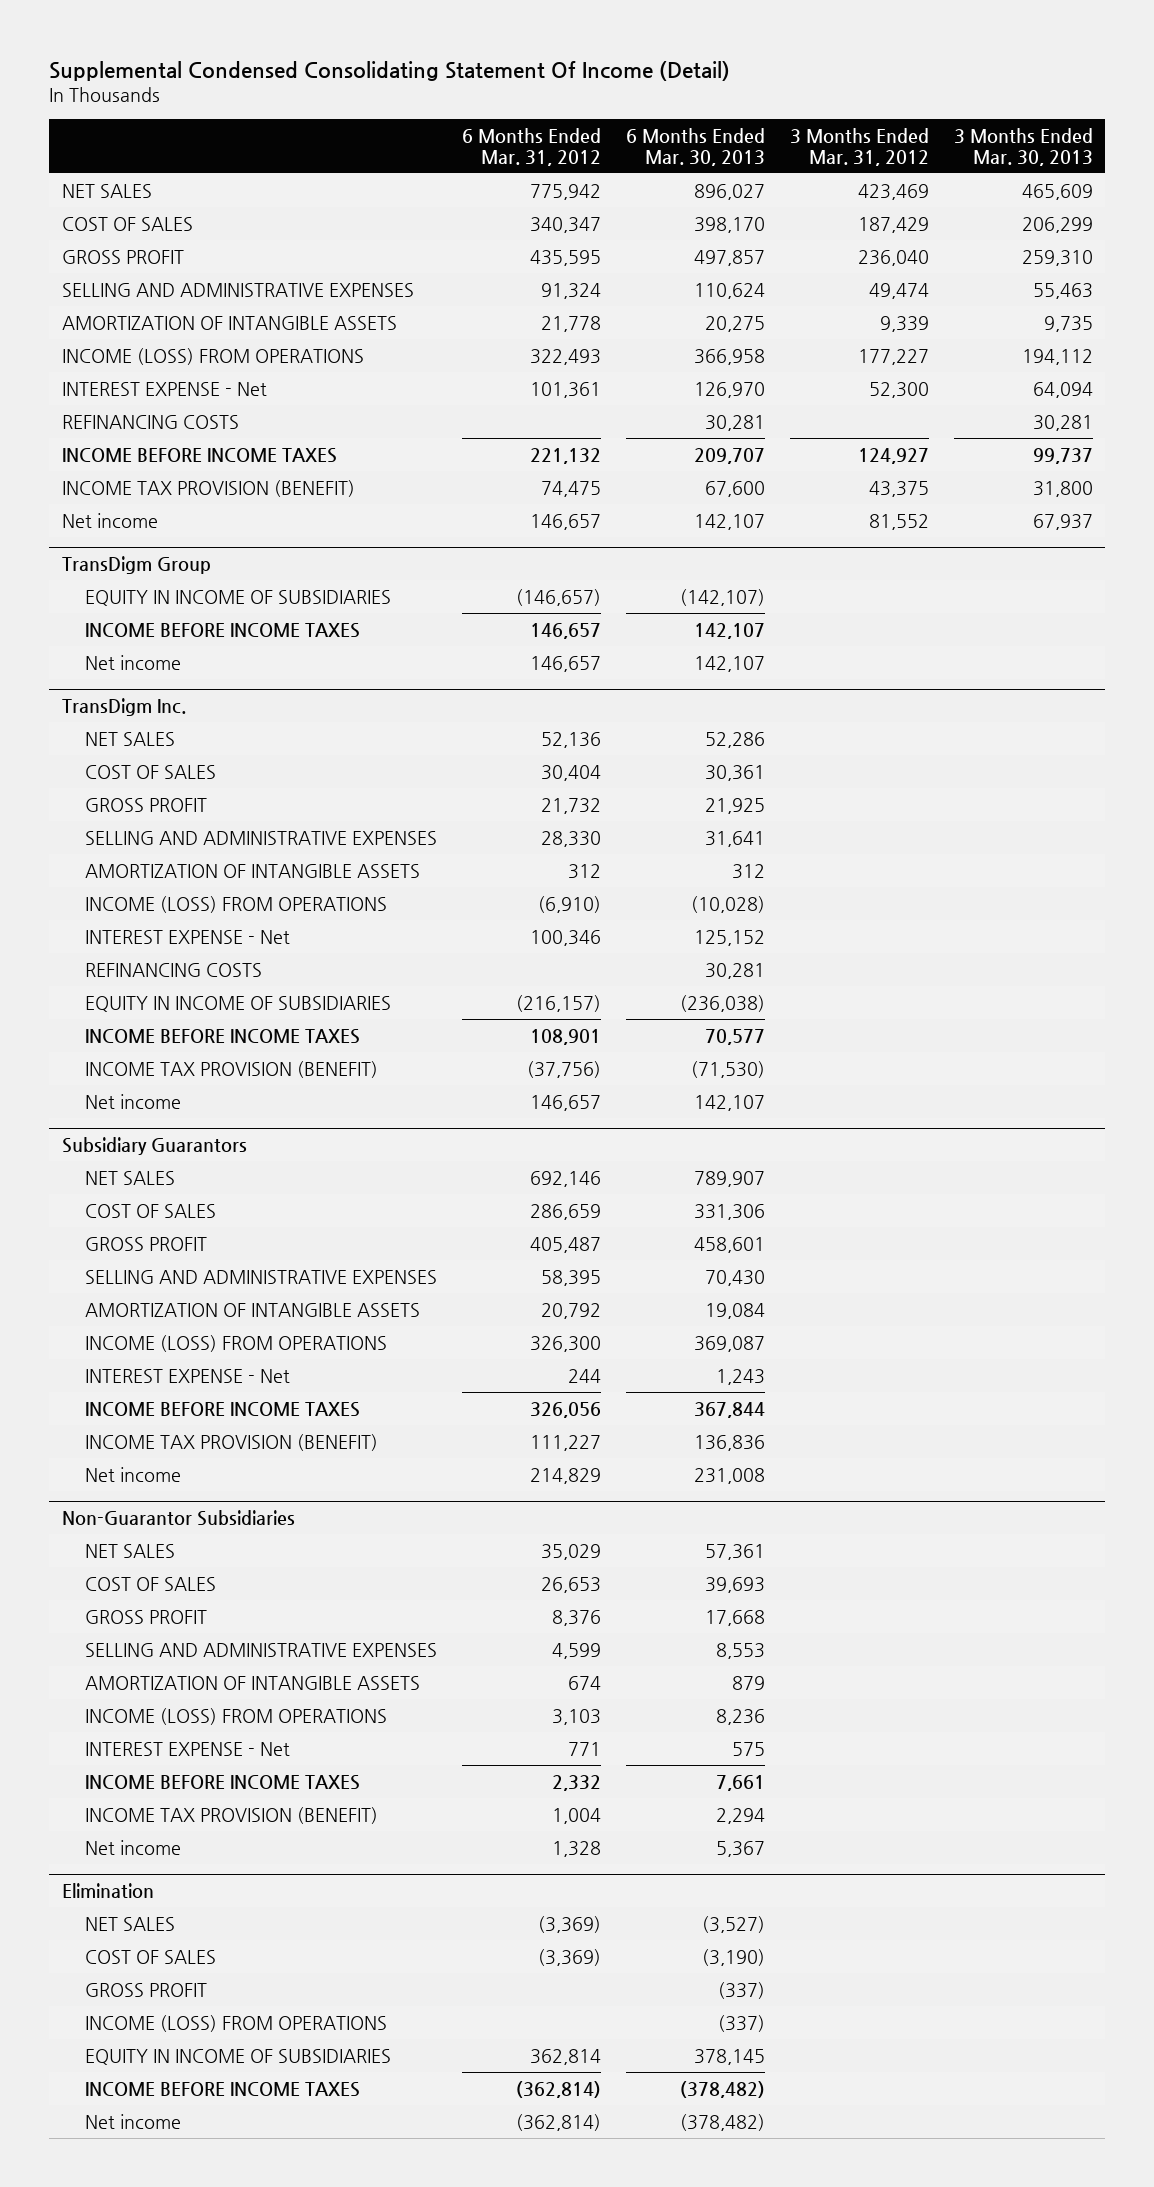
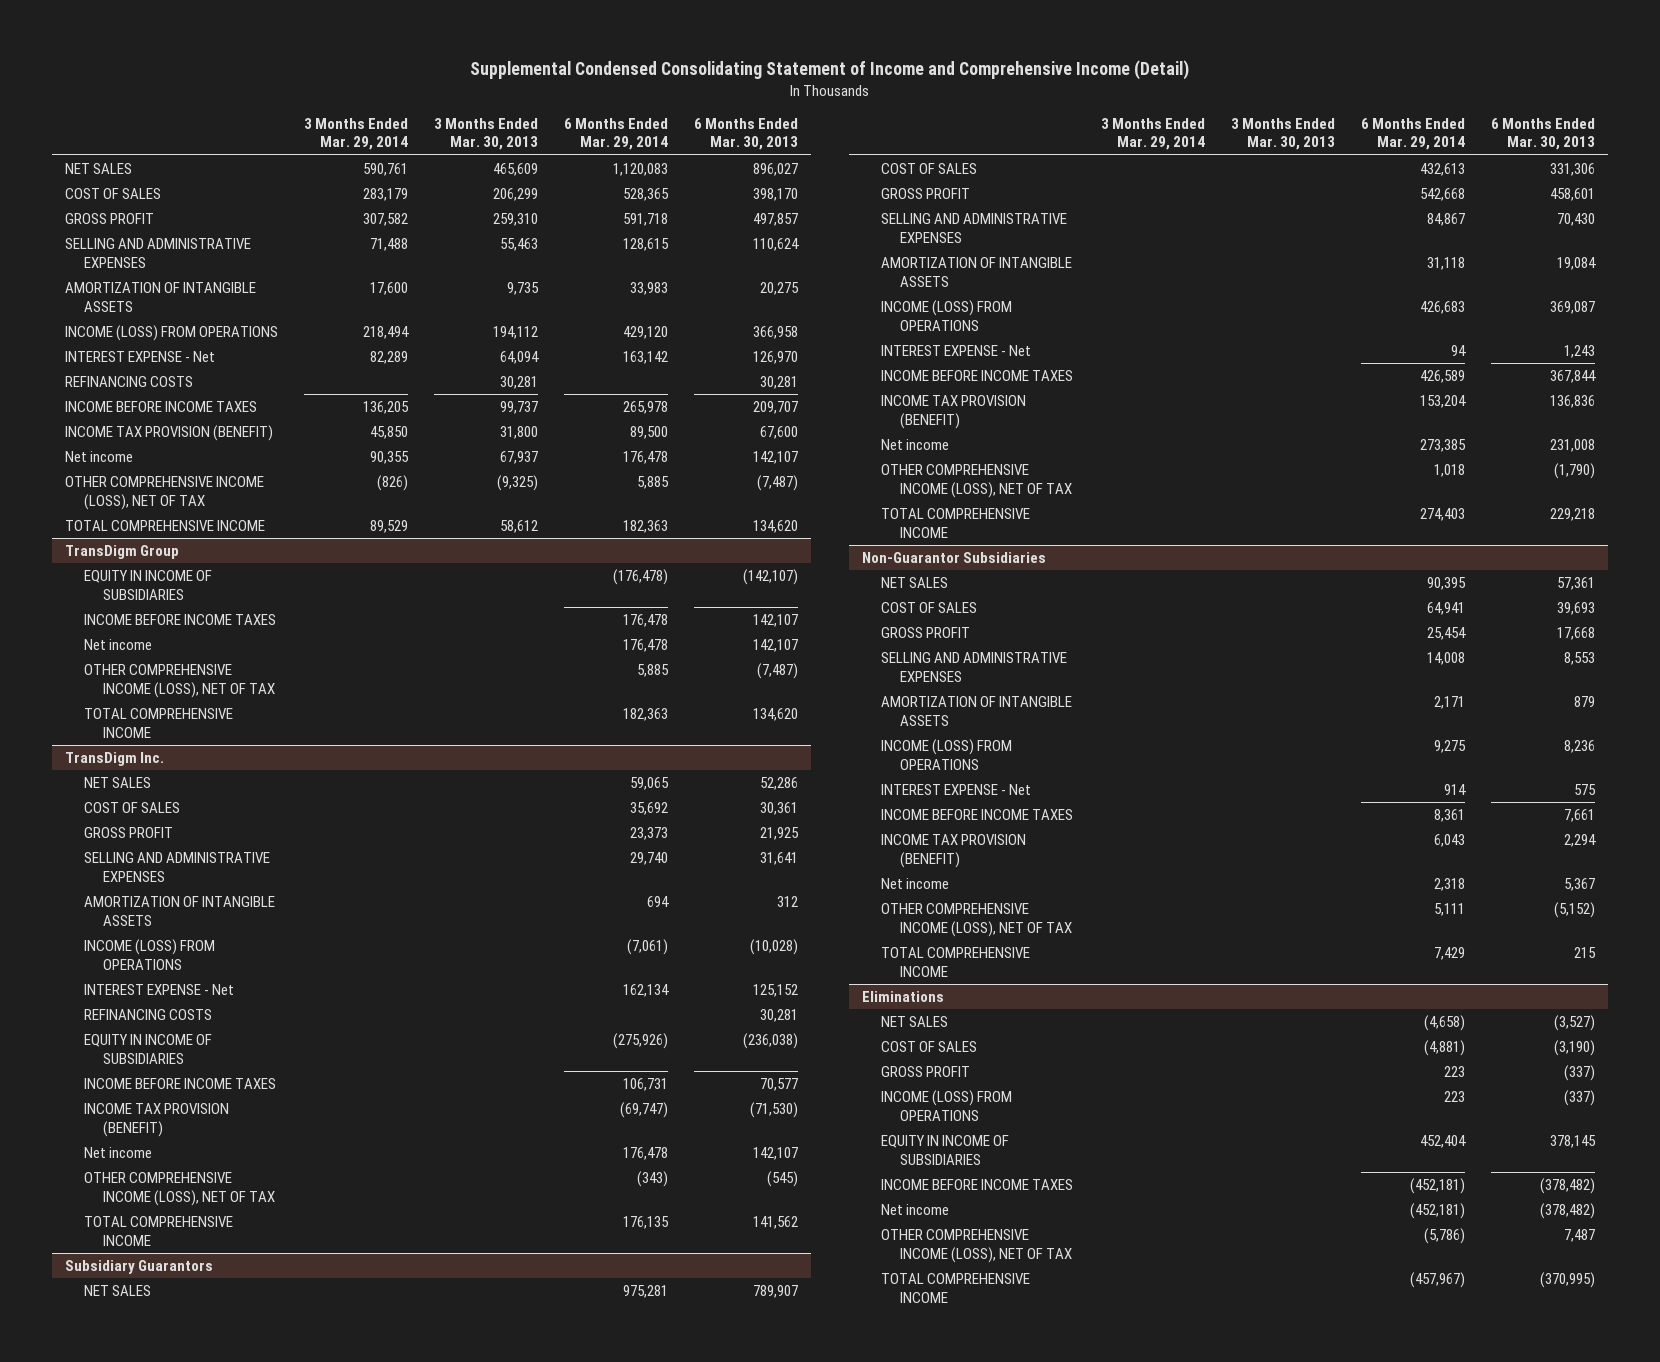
- Supplemental Condensed Consolidating Statement Of Income (Detail)
+ Supplemental Condensed Consolidating Statement of Income and Comprehensive Income (Detail)
- | 6 Months Ended Mar. 31, 2012 | 6 Months Ended Mar. 30, 2013 | 3 Months Ended Mar. 31, 2012 | 3 Months Ended Mar. 30, 2013
+ | 3 Months Ended Mar. 29, 2014 | 3 Months Ended Mar. 30, 2013 | 6 Months Ended Mar. 29, 2014 | 6 Months Ended Mar. 30, 2013
+ OTHER COMPREHENSIVE INCOME (LOSS), NET OF TAX | (826) | (9,325) | 5,885 | (7,487)
+ TOTAL COMPREHENSIVE INCOME | 89,529 | 58,612 | 182,363 | 134,620
@ TransDigm Group
+ OTHER COMPREHENSIVE INCOME (LOSS), NET OF TAX | | | 5,885 | (7,487)
+ TOTAL COMPREHENSIVE INCOME | | | 182,363 | 134,620
@ TransDigm Inc.
+ OTHER COMPREHENSIVE INCOME (LOSS), NET OF TAX | | | (343) | (545)
+ TOTAL COMPREHENSIVE INCOME | | | 176,135 | 141,562
@ Subsidiary Guarantors
+ OTHER COMPREHENSIVE INCOME (LOSS), NET OF TAX | | | 1,018 | (1,790)
+ TOTAL COMPREHENSIVE INCOME | | | 274,403 | 229,218
- Elimination
@ Non-Guarantor Subsidiaries
+ OTHER COMPREHENSIVE INCOME (LOSS), NET OF TAX | | | 5,111 | (5,152)
+ TOTAL COMPREHENSIVE INCOME | | | 7,429 | 215
+ Eliminations
+ OTHER COMPREHENSIVE INCOME (LOSS), NET OF TAX | | | (5,786) | 7,487
+ TOTAL COMPREHENSIVE INCOME | | | (457,967) | (370,995)

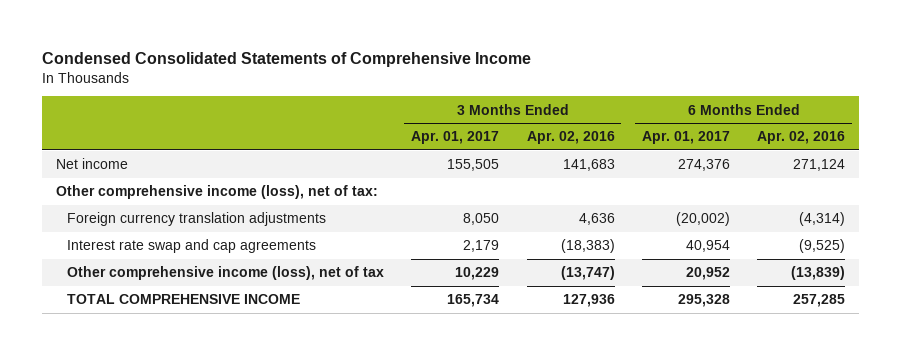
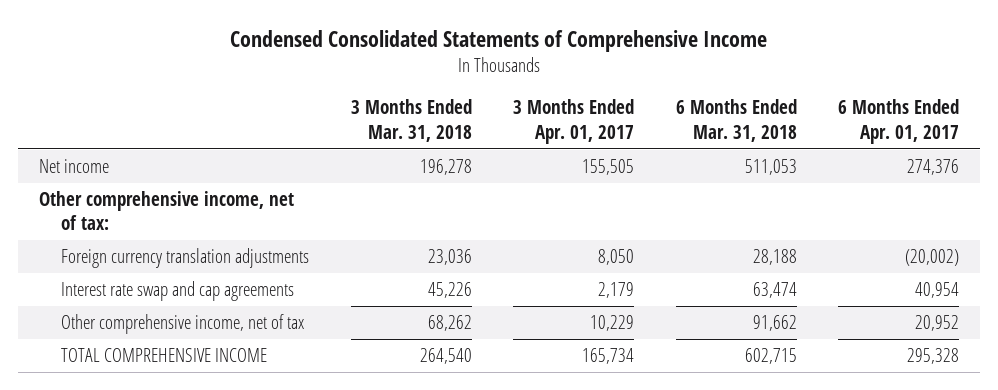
- | 3 Months Ended Apr. 01, 2017 | 3 Months Ended Apr. 02, 2016 | 6 Months Ended Apr. 01, 2017 | 6 Months Ended Apr. 02, 2016
+ | 3 Months Ended Mar. 31, 2018 | 3 Months Ended Apr. 01, 2017 | 6 Months Ended Mar. 31, 2018 | 6 Months Ended Apr. 01, 2017
- Other comprehensive income (loss), net of tax:
+ Other comprehensive income, net of tax:
- Other comprehensive income (loss), net of tax | 10,229 | (13,747) | 20,952 | (13,839)
+ Other comprehensive income, net of tax | 68,262 | 10,229 | 91,662 | 20,952

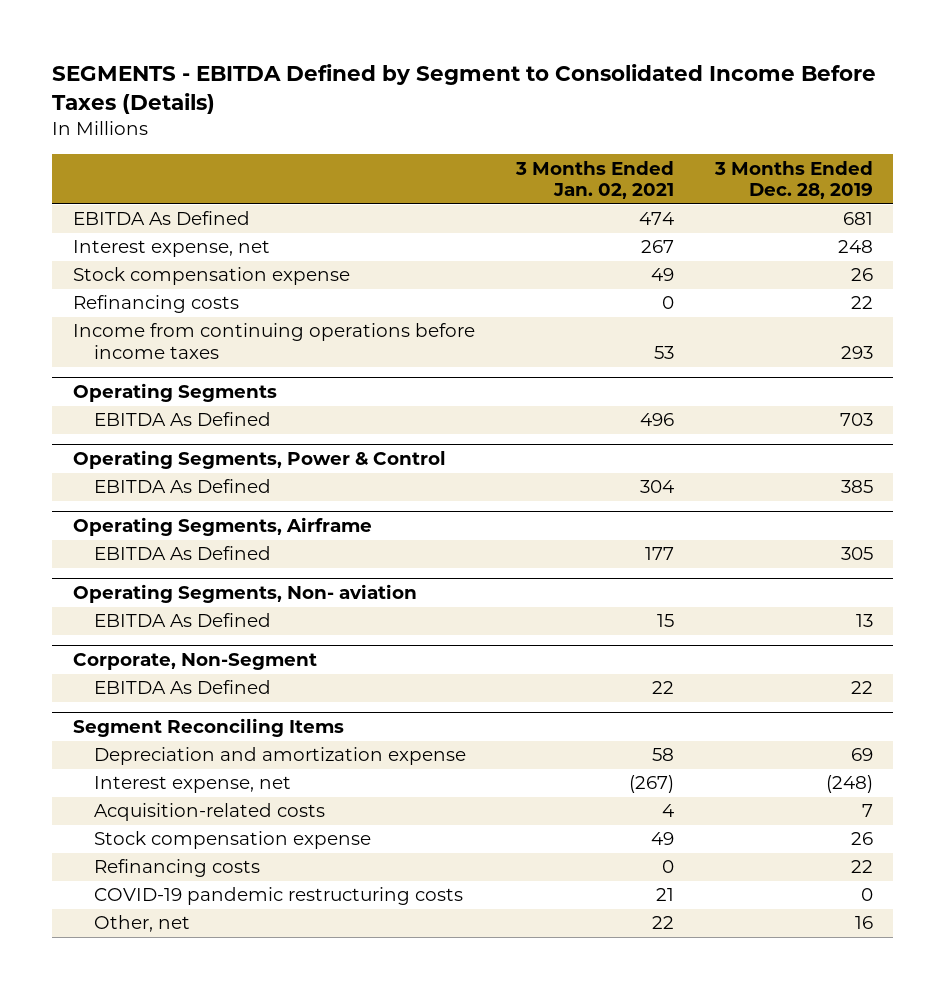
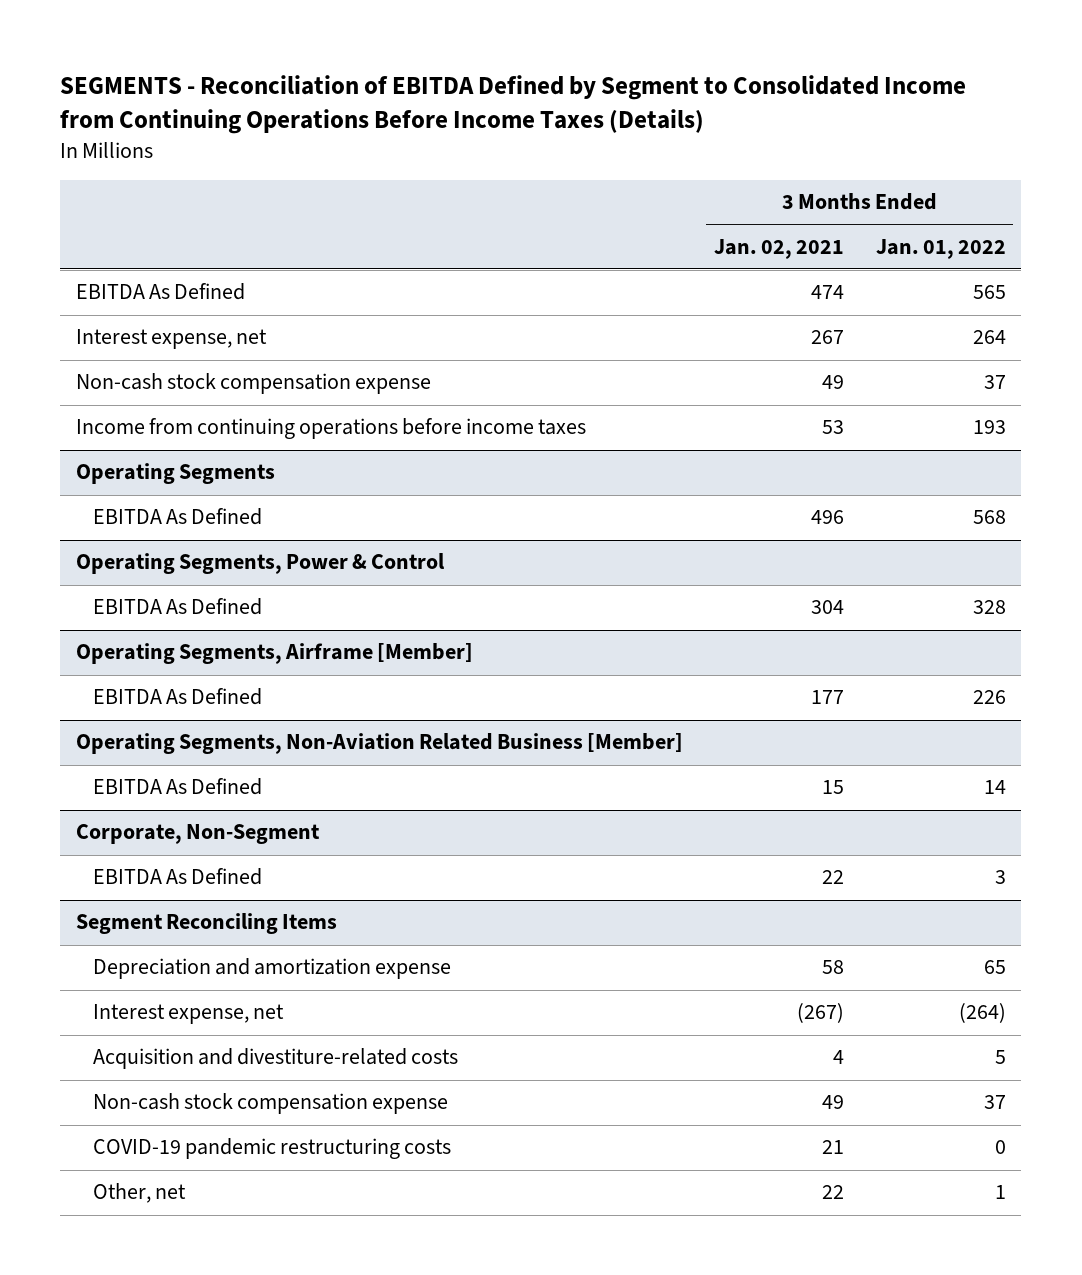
- SEGMENTS - EBITDA Defined by Segment to Consolidated Income Before Taxes (Details)
+ SEGMENTS - Reconciliation of EBITDA Defined by Segment to Consolidated Income from Continuing Operations Before Income Taxes (Details)
- | 3 Months Ended Jan. 02, 2021 | 3 Months Ended Dec. 28, 2019
+ | 3 Months Ended Jan. 02, 2021 | 3 Months Ended Jan. 01, 2022
- Stock compensation expense | 49 | 26
- Refinancing costs | 0 | 22
+ Non-cash stock compensation expense | 49 | 37
- Operating Segments, Airframe
+ Operating Segments, Airframe [Member]
- Operating Segments, Non- aviation
+ Operating Segments, Non-Aviation Related Business [Member]
@ Segment Reconciling Items
- Acquisition-related costs | 4 | 7
- Stock compensation expense | 49 | 26
- Refinancing costs | 0 | 22
+ Acquisition and divestiture-related costs | 4 | 5
+ Non-cash stock compensation expense | 49 | 37

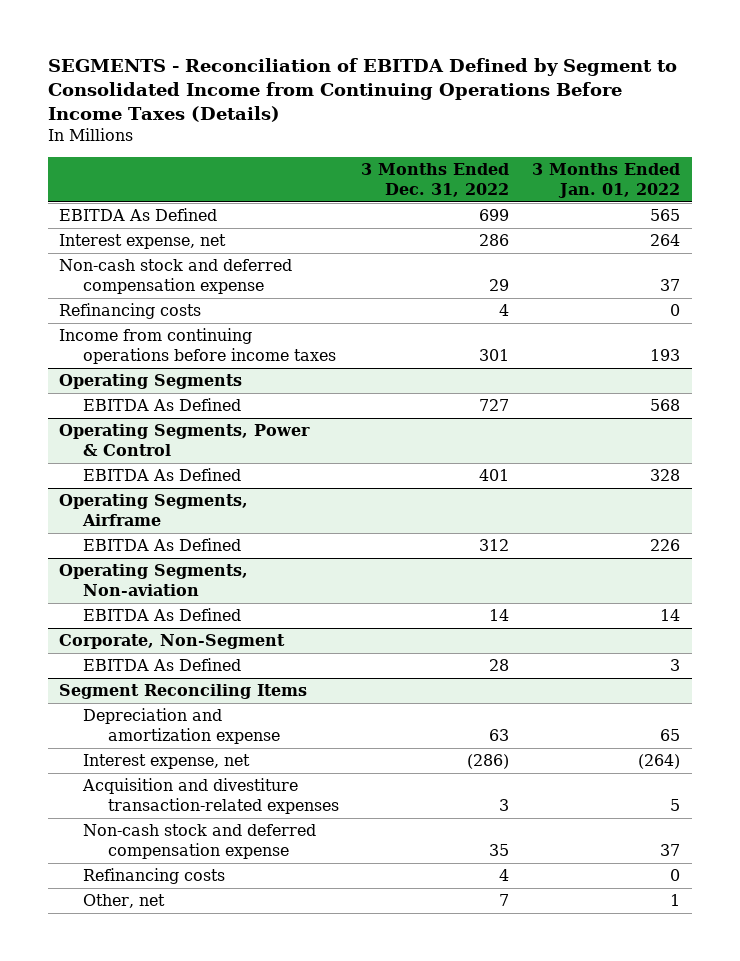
- | 3 Months Ended Jan. 02, 2021 | 3 Months Ended Jan. 01, 2022
+ | 3 Months Ended Dec. 31, 2022 | 3 Months Ended Jan. 01, 2022
- Non-cash stock compensation expense | 49 | 37
+ Non-cash stock and deferred compensation expense | 29 | 37
+ Refinancing costs | 4 | 0
- Operating Segments, Airframe [Member]
+ Operating Segments, Airframe
- Operating Segments, Non-Aviation Related Business [Member]
+ Operating Segments, Non-aviation
@ Segment Reconciling Items
- Acquisition and divestiture-related costs | 4 | 5
- Non-cash stock compensation expense | 49 | 37
- COVID-19 pandemic restructuring costs | 21 | 0
+ Acquisition and divestiture transaction-related expenses | 3 | 5
+ Non-cash stock and deferred compensation expense | 35 | 37
+ Refinancing costs | 4 | 0

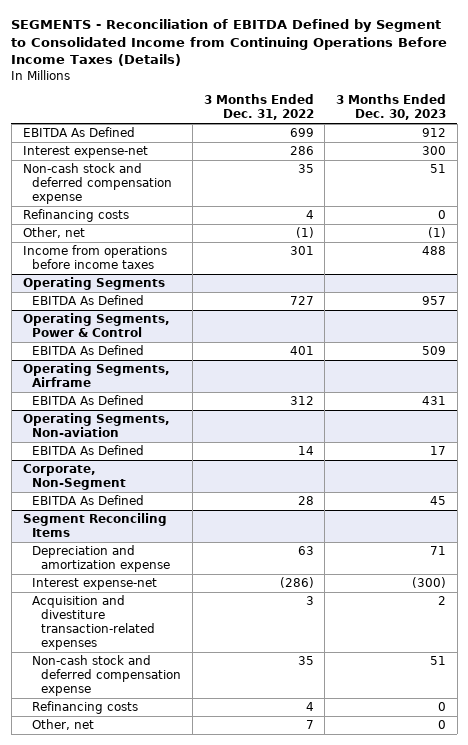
- | 3 Months Ended Dec. 31, 2022 | 3 Months Ended Jan. 01, 2022
+ | 3 Months Ended Dec. 31, 2022 | 3 Months Ended Dec. 30, 2023
- Interest expense, net | 286 | 264
- Non-cash stock and deferred compensation expense | 29 | 37
+ Interest expense-net | 286 | 300
+ Non-cash stock and deferred compensation expense | 35 | 51
- Income from continuing operations before income taxes | 301 | 193
+ Other, net | (1) | (1)
+ Income from operations before income taxes | 301 | 488
@ Segment Reconciling Items
- Interest expense, net | (286) | (264)
+ Interest expense-net | (286) | (300)

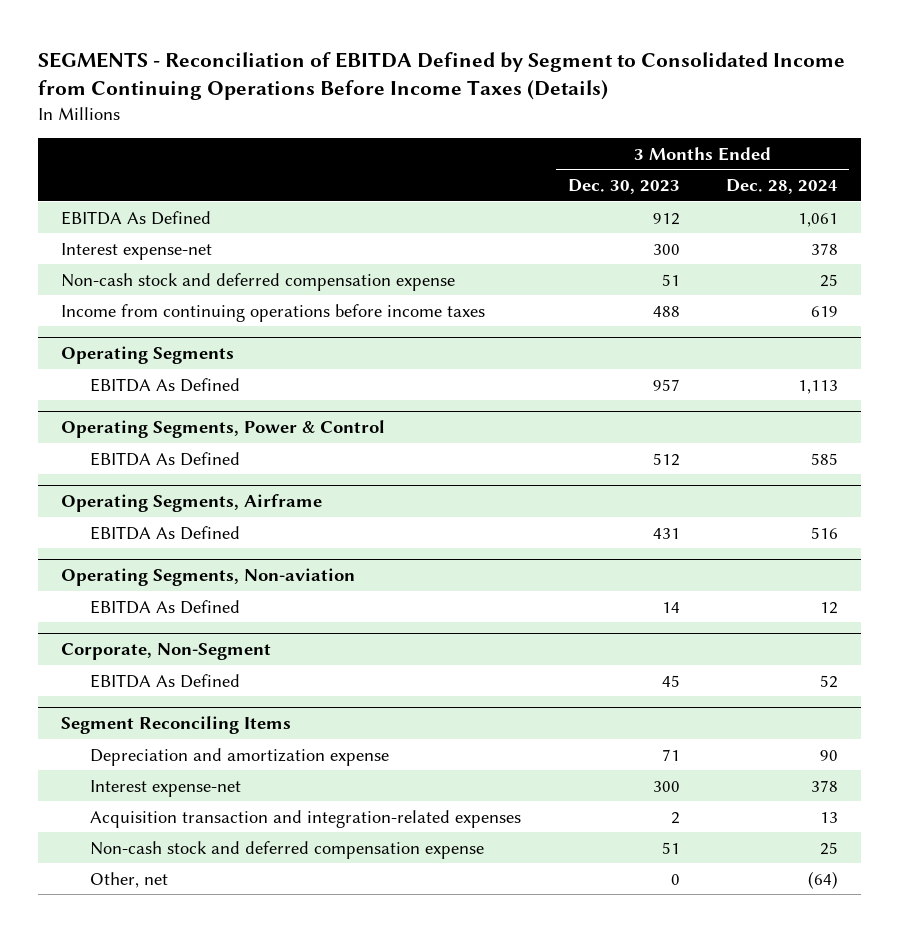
- | 3 Months Ended Dec. 31, 2022 | 3 Months Ended Dec. 30, 2023
+ | 3 Months Ended Dec. 30, 2023 | 3 Months Ended Dec. 28, 2024
- Refinancing costs | 4 | 0
- Other, net | (1) | (1)
- Income from operations before income taxes | 301 | 488
+ Income from continuing operations before income taxes | 488 | 619
@ Operating Segments, Power & Control
- EBITDA As Defined | 401 | 509
+ EBITDA As Defined | 512 | 585
@ Operating Segments, Non-aviation
- EBITDA As Defined | 14 | 17
+ EBITDA As Defined | 14 | 12
@ Segment Reconciling Items
- Interest expense-net | (286) | (300)
- Acquisition and divestiture transaction-related expenses | 3 | 2
+ Interest expense-net | 300 | 378
+ Acquisition transaction and integration-related expenses | 2 | 13
- Refinancing costs | 4 | 0

